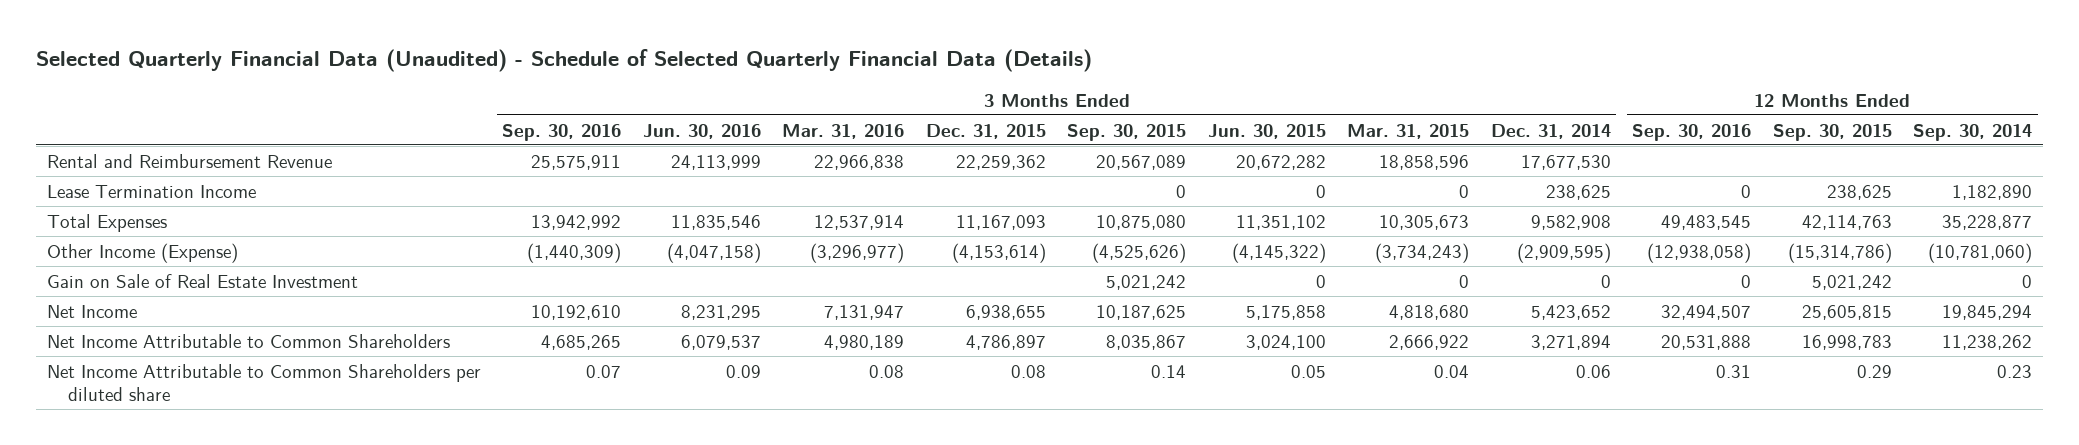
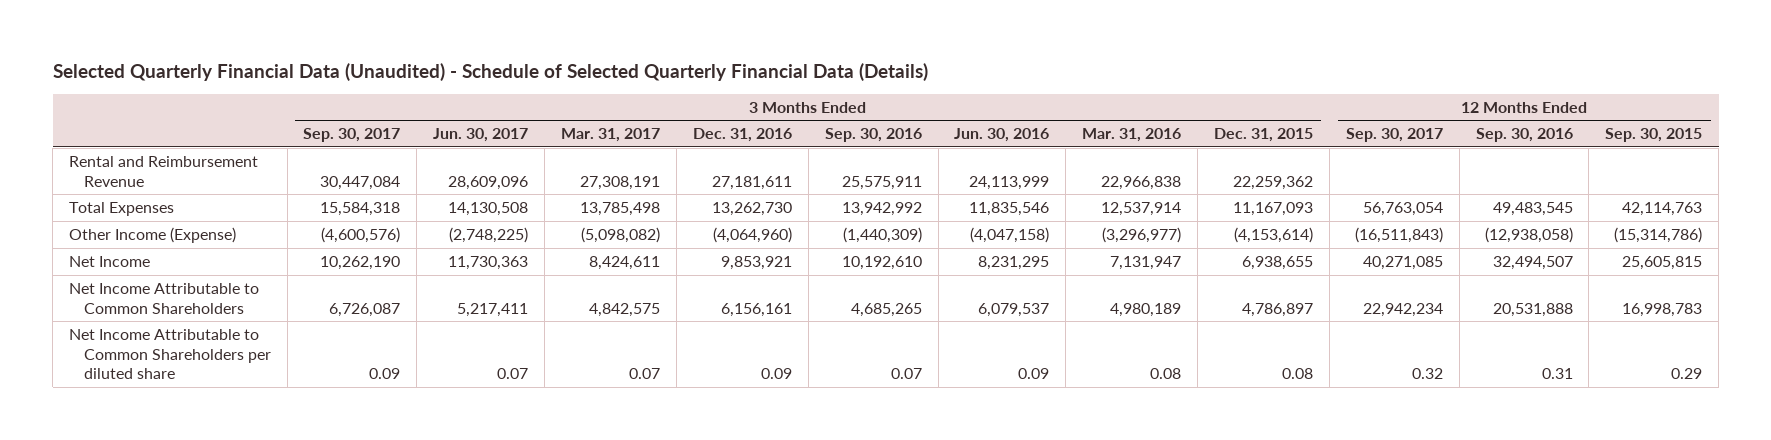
- | 3 Months Ended Sep. 30, 2016 | 3 Months Ended Jun. 30, 2016 | 3 Months Ended Mar. 31, 2016 | 3 Months Ended Dec. 31, 2015 | 3 Months Ended Sep. 30, 2015 | 3 Months Ended Jun. 30, 2015 | 3 Months Ended Mar. 31, 2015 | 3 Months Ended Dec. 31, 2014 | 12 Months Ended Sep. 30, 2016 | 12 Months Ended Sep. 30, 2015 | 12 Months Ended Sep. 30, 2014
+ | 3 Months Ended Sep. 30, 2017 | 3 Months Ended Jun. 30, 2017 | 3 Months Ended Mar. 31, 2017 | 3 Months Ended Dec. 31, 2016 | 3 Months Ended Sep. 30, 2016 | 3 Months Ended Jun. 30, 2016 | 3 Months Ended Mar. 31, 2016 | 3 Months Ended Dec. 31, 2015 | 12 Months Ended Sep. 30, 2017 | 12 Months Ended Sep. 30, 2016 | 12 Months Ended Sep. 30, 2015
- Lease Termination Income | | | | | 0 | 0 | 0 | 238,625 | 0 | 238,625 | 1,182,890
- Gain on Sale of Real Estate Investment | | | | | 5,021,242 | 0 | 0 | 0 | 0 | 5,021,242 | 0

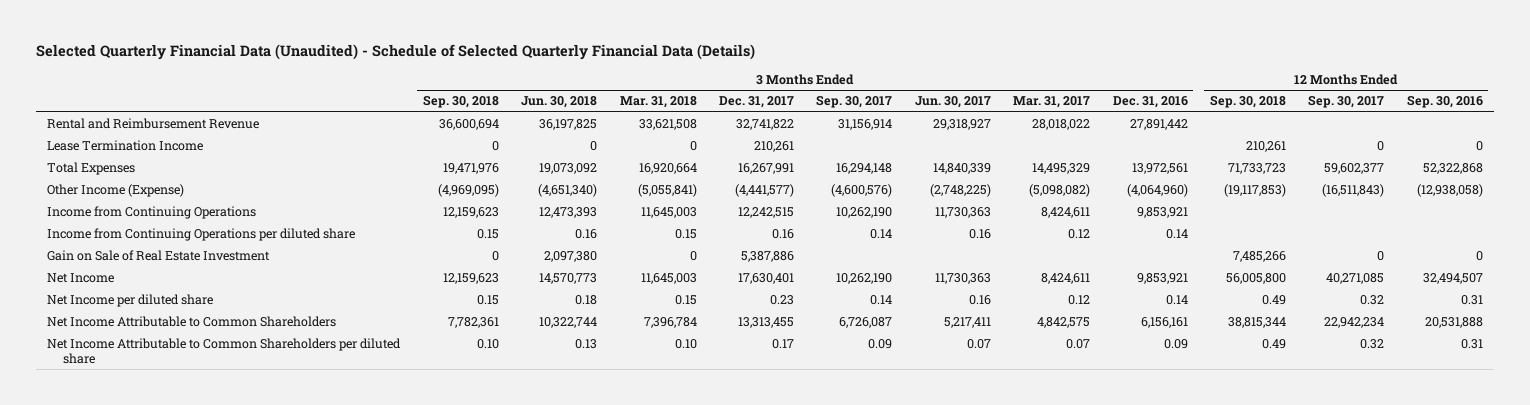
- | 3 Months Ended Sep. 30, 2017 | 3 Months Ended Jun. 30, 2017 | 3 Months Ended Mar. 31, 2017 | 3 Months Ended Dec. 31, 2016 | 3 Months Ended Sep. 30, 2016 | 3 Months Ended Jun. 30, 2016 | 3 Months Ended Mar. 31, 2016 | 3 Months Ended Dec. 31, 2015 | 12 Months Ended Sep. 30, 2017 | 12 Months Ended Sep. 30, 2016 | 12 Months Ended Sep. 30, 2015
+ | 3 Months Ended Sep. 30, 2018 | 3 Months Ended Jun. 30, 2018 | 3 Months Ended Mar. 31, 2018 | 3 Months Ended Dec. 31, 2017 | 3 Months Ended Sep. 30, 2017 | 3 Months Ended Jun. 30, 2017 | 3 Months Ended Mar. 31, 2017 | 3 Months Ended Dec. 31, 2016 | 12 Months Ended Sep. 30, 2018 | 12 Months Ended Sep. 30, 2017 | 12 Months Ended Sep. 30, 2016
- Rental and Reimbursement Revenue | 30,447,084 | 28,609,096 | 27,308,191 | 27,181,611 | 25,575,911 | 24,113,999 | 22,966,838 | 22,259,362 | | |
- Total Expenses | 15,584,318 | 14,130,508 | 13,785,498 | 13,262,730 | 13,942,992 | 11,835,546 | 12,537,914 | 11,167,093 | 56,763,054 | 49,483,545 | 42,114,763
+ Rental and Reimbursement Revenue | 36,600,694 | 36,197,825 | 33,621,508 | 32,741,822 | 31,156,914 | 29,318,927 | 28,018,022 | 27,891,442 | | |
+ Lease Termination Income | 0 | 0 | 0 | 210,261 | | | | | 210,261 | 0 | 0
+ Total Expenses | 19,471,976 | 19,073,092 | 16,920,664 | 16,267,991 | 16,294,148 | 14,840,339 | 14,495,329 | 13,972,561 | 71,733,723 | 59,602,377 | 52,322,868
+ Income from Continuing Operations | 12,159,623 | 12,473,393 | 11,645,003 | 12,242,515 | 10,262,190 | 11,730,363 | 8,424,611 | 9,853,921 | | |
+ Income from Continuing Operations per diluted share | 0.15 | 0.16 | 0.15 | 0.16 | 0.14 | 0.16 | 0.12 | 0.14 | | |
+ Gain on Sale of Real Estate Investment | 0 | 2,097,380 | 0 | 5,387,886 | | | | | 7,485,266 | 0 | 0
+ Net Income per diluted share | 0.15 | 0.18 | 0.15 | 0.23 | 0.14 | 0.16 | 0.12 | 0.14 | 0.49 | 0.32 | 0.31

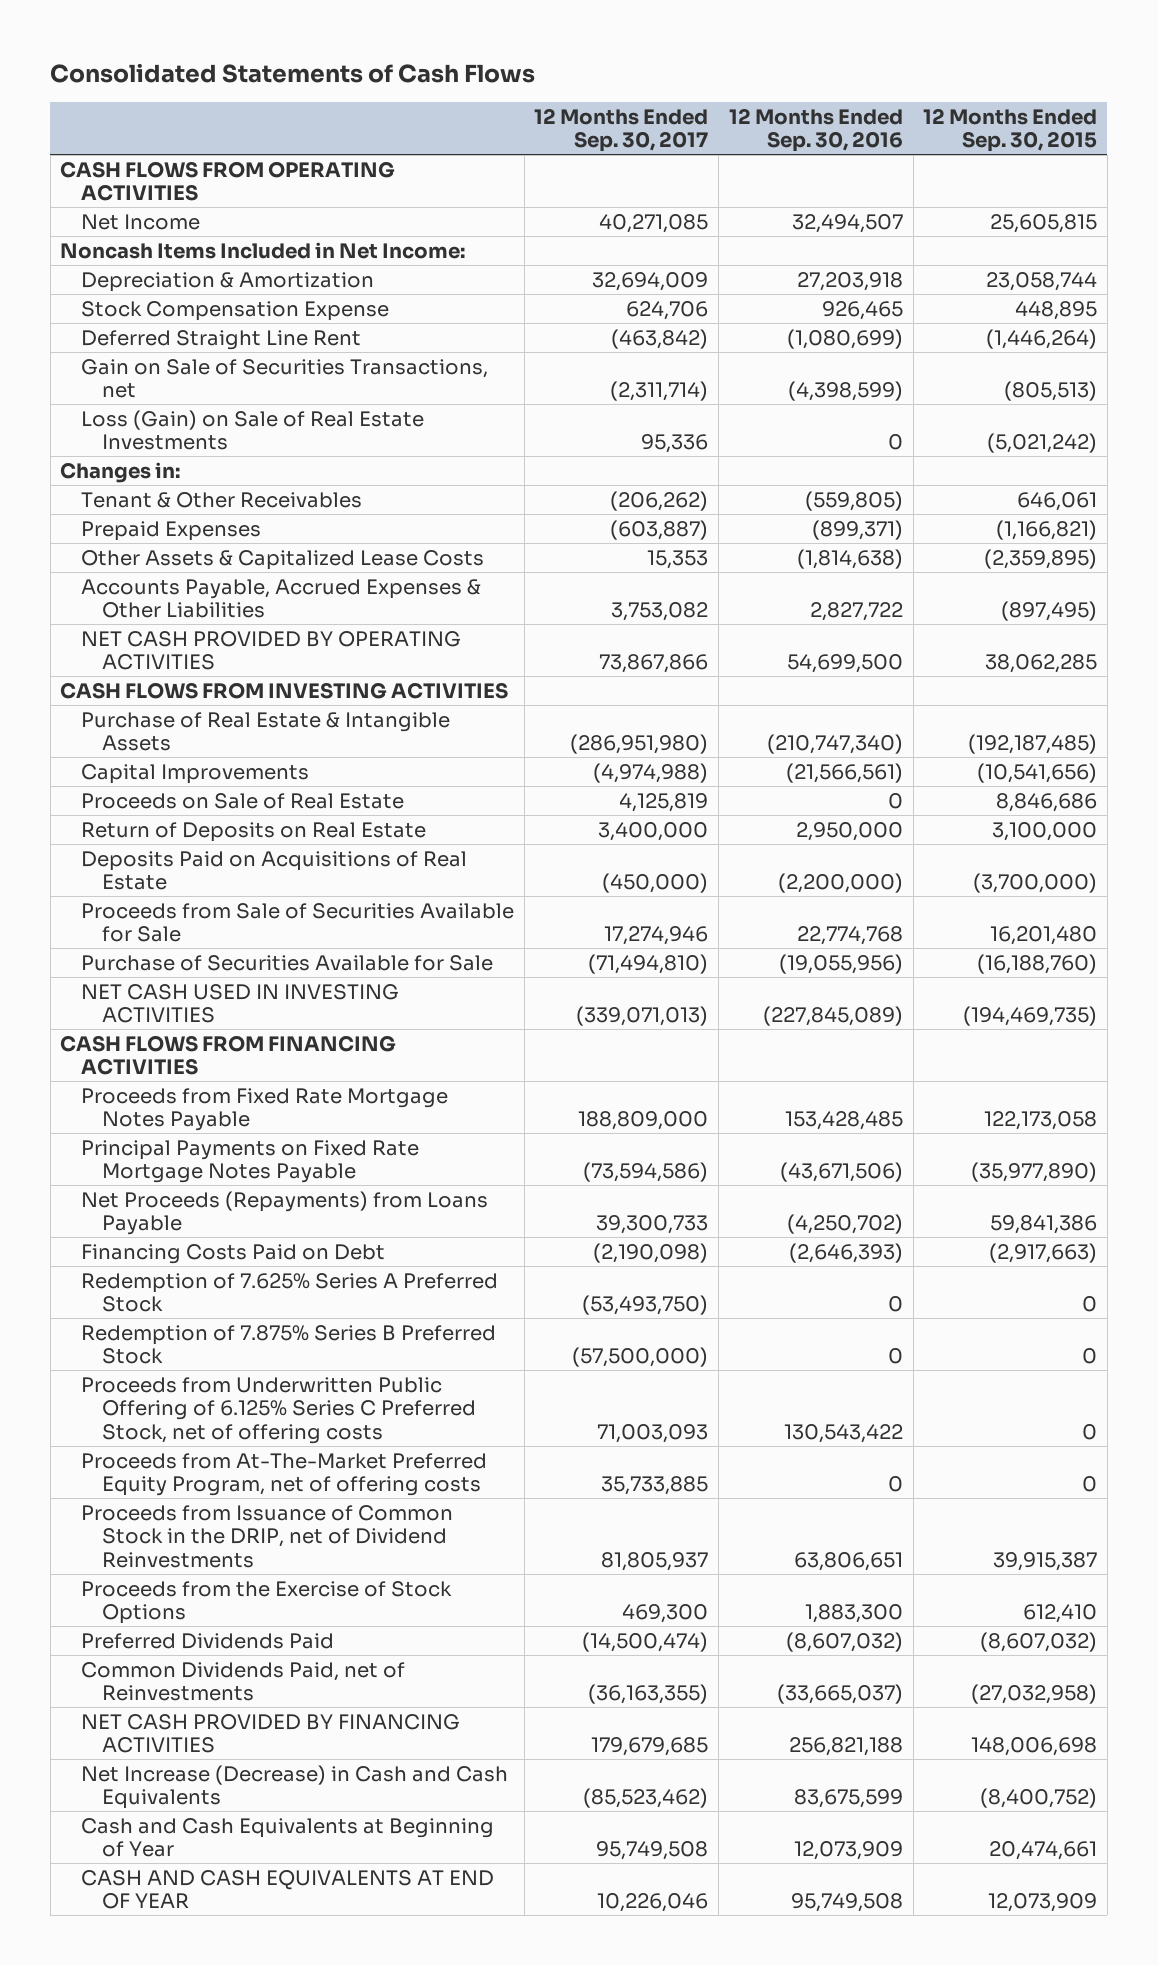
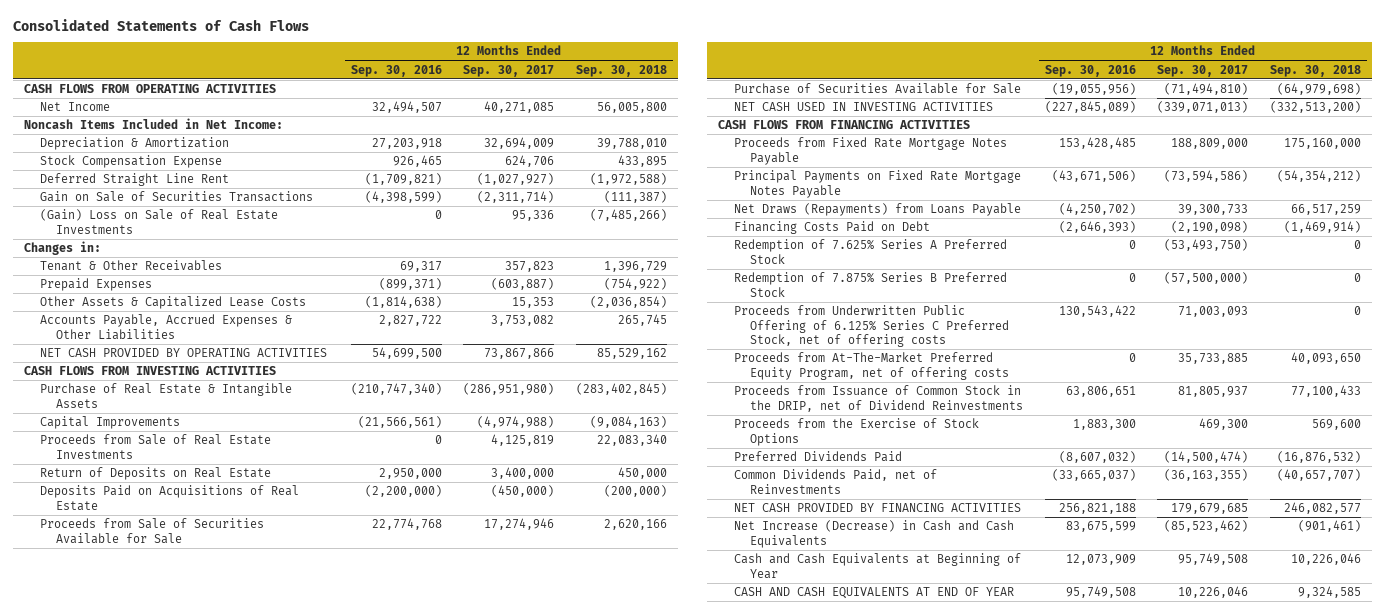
- | 12 Months Ended Sep. 30, 2017 | 12 Months Ended Sep. 30, 2016 | 12 Months Ended Sep. 30, 2015
+ | 12 Months Ended Sep. 30, 2016 | 12 Months Ended Sep. 30, 2017 | 12 Months Ended Sep. 30, 2018
- Deferred Straight Line Rent | (463,842) | (1,080,699) | (1,446,264)
- Gain on Sale of Securities Transactions, net | (2,311,714) | (4,398,599) | (805,513)
- Loss (Gain) on Sale of Real Estate Investments | 95,336 | 0 | (5,021,242)
+ Deferred Straight Line Rent | (1,709,821) | (1,027,927) | (1,972,588)
+ Gain on Sale of Securities Transactions | (4,398,599) | (2,311,714) | (111,387)
+ (Gain) Loss on Sale of Real Estate Investments | 0 | 95,336 | (7,485,266)
- Tenant & Other Receivables | (206,262) | (559,805) | 646,061
+ Tenant & Other Receivables | 69,317 | 357,823 | 1,396,729
- Proceeds on Sale of Real Estate | 4,125,819 | 0 | 8,846,686
+ Proceeds from Sale of Real Estate Investments | 0 | 4,125,819 | 22,083,340
- Net Proceeds (Repayments) from Loans Payable | 39,300,733 | (4,250,702) | 59,841,386
+ Net Draws (Repayments) from Loans Payable | (4,250,702) | 39,300,733 | 66,517,259

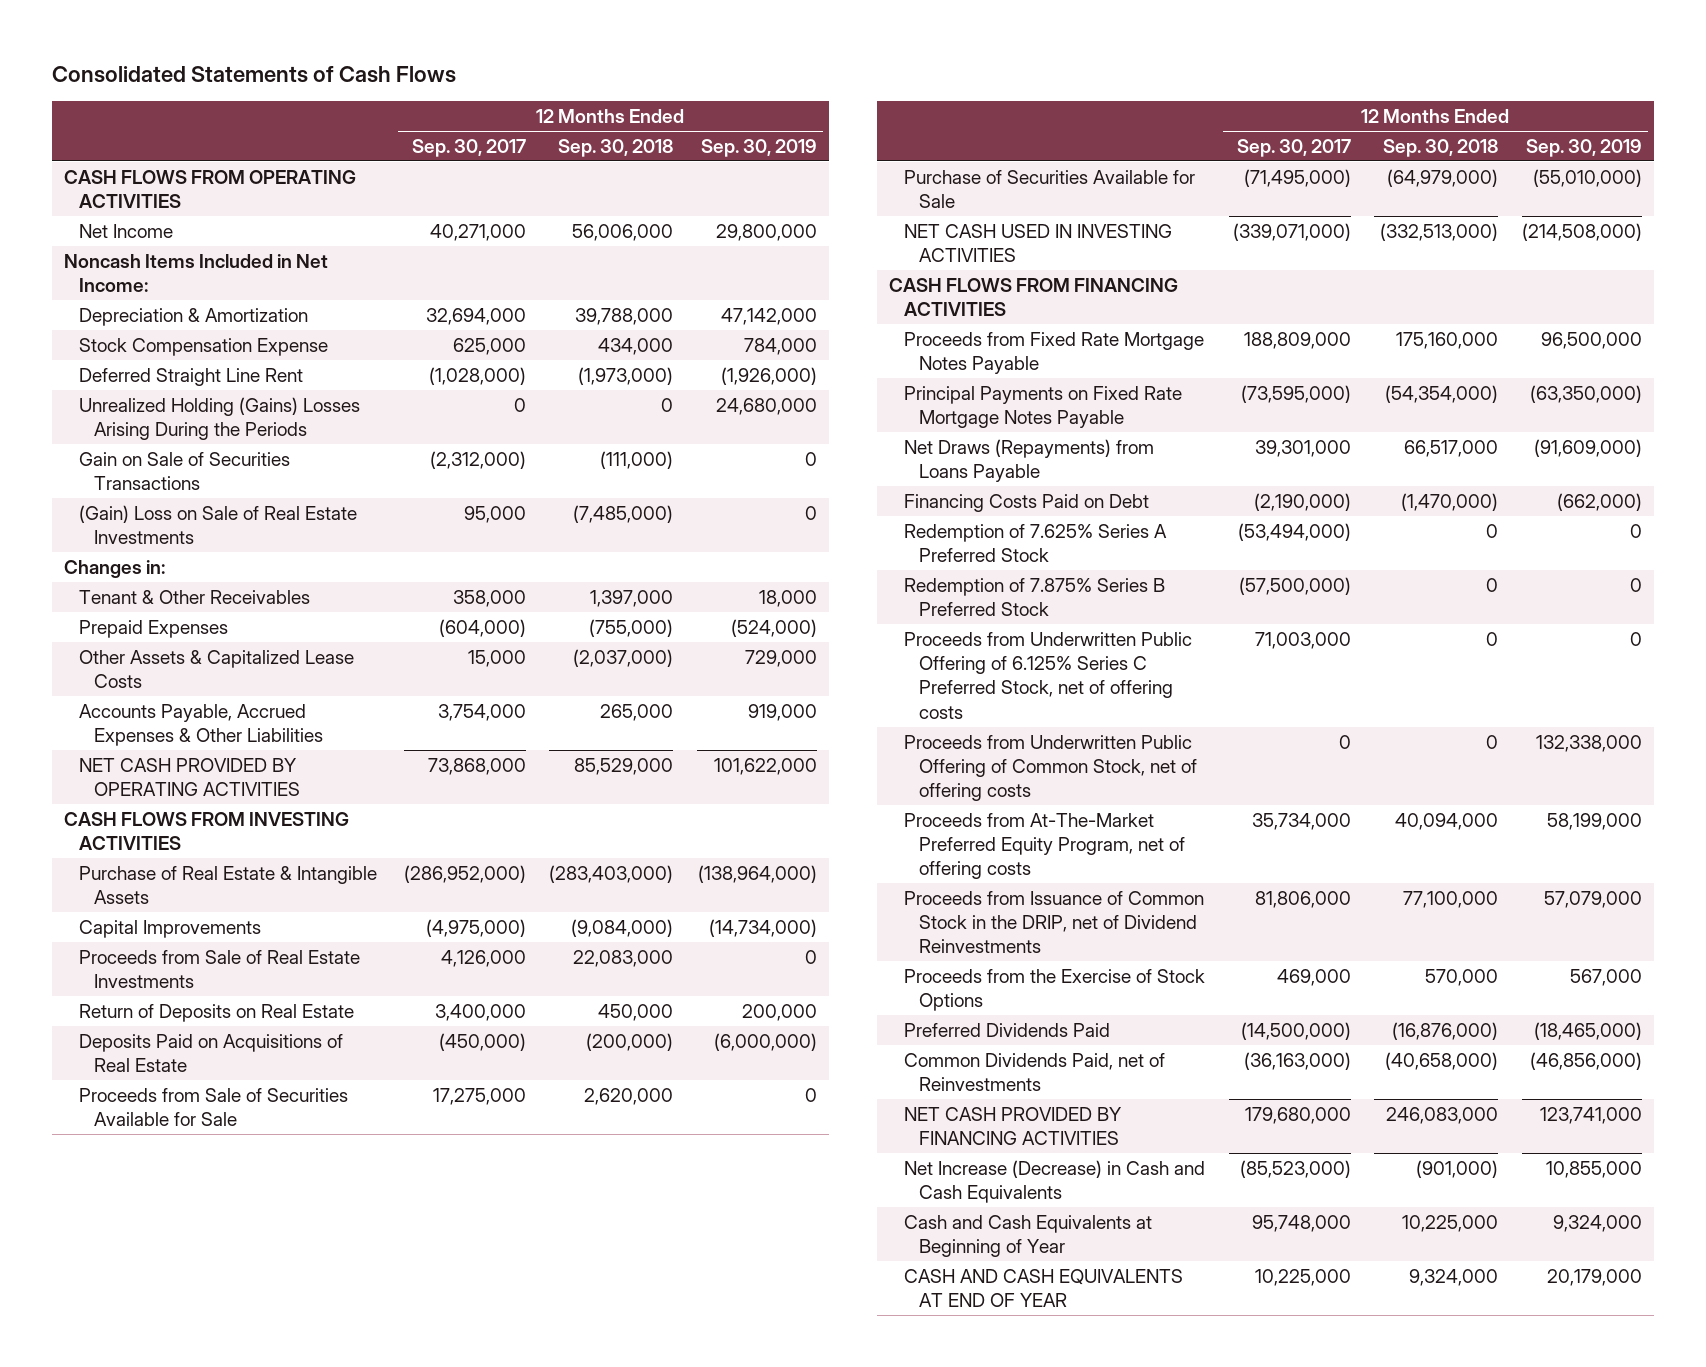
- | 12 Months Ended Sep. 30, 2016 | 12 Months Ended Sep. 30, 2017 | 12 Months Ended Sep. 30, 2018
+ | 12 Months Ended Sep. 30, 2017 | 12 Months Ended Sep. 30, 2018 | 12 Months Ended Sep. 30, 2019
- Net Income | 32,494,507 | 40,271,085 | 56,005,800
+ Net Income | 40,271,000 | 56,006,000 | 29,800,000
- Depreciation & Amortization | 27,203,918 | 32,694,009 | 39,788,010
- Stock Compensation Expense | 926,465 | 624,706 | 433,895
- Deferred Straight Line Rent | (1,709,821) | (1,027,927) | (1,972,588)
- Gain on Sale of Securities Transactions | (4,398,599) | (2,311,714) | (111,387)
- (Gain) Loss on Sale of Real Estate Investments | 0 | 95,336 | (7,485,266)
+ Depreciation & Amortization | 32,694,000 | 39,788,000 | 47,142,000
+ Stock Compensation Expense | 625,000 | 434,000 | 784,000
+ Deferred Straight Line Rent | (1,028,000) | (1,973,000) | (1,926,000)
+ Unrealized Holding (Gains) Losses Arising During the Periods | 0 | 0 | 24,680,000
+ Gain on Sale of Securities Transactions | (2,312,000) | (111,000) | 0
+ (Gain) Loss on Sale of Real Estate Investments | 95,000 | (7,485,000) | 0
- Tenant & Other Receivables | 69,317 | 357,823 | 1,396,729
- Prepaid Expenses | (899,371) | (603,887) | (754,922)
- Other Assets & Capitalized Lease Costs | (1,814,638) | 15,353 | (2,036,854)
- Accounts Payable, Accrued Expenses & Other Liabilities | 2,827,722 | 3,753,082 | 265,745
- NET CASH PROVIDED BY OPERATING ACTIVITIES | 54,699,500 | 73,867,866 | 85,529,162
+ Tenant & Other Receivables | 358,000 | 1,397,000 | 18,000
+ Prepaid Expenses | (604,000) | (755,000) | (524,000)
+ Other Assets & Capitalized Lease Costs | 15,000 | (2,037,000) | 729,000
+ Accounts Payable, Accrued Expenses & Other Liabilities | 3,754,000 | 265,000 | 919,000
+ NET CASH PROVIDED BY OPERATING ACTIVITIES | 73,868,000 | 85,529,000 | 101,622,000
- Purchase of Real Estate & Intangible Assets | (210,747,340) | (286,951,980) | (283,402,845)
- Capital Improvements | (21,566,561) | (4,974,988) | (9,084,163)
- Proceeds from Sale of Real Estate Investments | 0 | 4,125,819 | 22,083,340
+ Purchase of Real Estate & Intangible Assets | (286,952,000) | (283,403,000) | (138,964,000)
+ Capital Improvements | (4,975,000) | (9,084,000) | (14,734,000)
+ Proceeds from Sale of Real Estate Investments | 4,126,000 | 22,083,000 | 0
- Proceeds from Sale of Securities Available for Sale | 22,774,768 | 17,274,946 | 2,620,166
- Purchase of Securities Available for Sale | (19,055,956) | (71,494,810) | (64,979,698)
- NET CASH USED IN INVESTING ACTIVITIES | (227,845,089) | (339,071,013) | (332,513,200)
+ Proceeds from Sale of Securities Available for Sale | 17,275,000 | 2,620,000 | 0
+ Purchase of Securities Available for Sale | (71,495,000) | (64,979,000) | (55,010,000)
+ NET CASH USED IN INVESTING ACTIVITIES | (339,071,000) | (332,513,000) | (214,508,000)
- Principal Payments on Fixed Rate Mortgage Notes Payable | (43,671,506) | (73,594,586) | (54,354,212)
- Net Draws (Repayments) from Loans Payable | (4,250,702) | 39,300,733 | 66,517,259
- Financing Costs Paid on Debt | (2,646,393) | (2,190,098) | (1,469,914)
- Redemption of 7.625% Series A Preferred Stock | 0 | (53,493,750) | 0
+ Principal Payments on Fixed Rate Mortgage Notes Payable | (73,595,000) | (54,354,000) | (63,350,000)
+ Net Draws (Repayments) from Loans Payable | 39,301,000 | 66,517,000 | (91,609,000)
+ Financing Costs Paid on Debt | (2,190,000) | (1,470,000) | (662,000)
+ Redemption of 7.625% Series A Preferred Stock | (53,494,000) | 0 | 0
- Proceeds from Underwritten Public Offering of 6.125% Series C Preferred Stock, net of offering costs | 130,543,422 | 71,003,093 | 0
- Proceeds from At-The-Market Preferred Equity Program, net of offering costs | 0 | 35,733,885 | 40,093,650
- Proceeds from Issuance of Common Stock in the DRIP, net of Dividend Reinvestments | 63,806,651 | 81,805,937 | 77,100,433
- Proceeds from the Exercise of Stock Options | 1,883,300 | 469,300 | 569,600
- Preferred Dividends Paid | (8,607,032) | (14,500,474) | (16,876,532)
- Common Dividends Paid, net of Reinvestments | (33,665,037) | (36,163,355) | (40,657,707)
- NET CASH PROVIDED BY FINANCING ACTIVITIES | 256,821,188 | 179,679,685 | 246,082,577
- Net Increase (Decrease) in Cash and Cash Equivalents | 83,675,599 | (85,523,462) | (901,461)
- Cash and Cash Equivalents at Beginning of Year | 12,073,909 | 95,749,508 | 10,226,046
- CASH AND CASH EQUIVALENTS AT END OF YEAR | 95,749,508 | 10,226,046 | 9,324,585
+ Proceeds from Underwritten Public Offering of 6.125% Series C Preferred Stock, net of offering costs | 71,003,000 | 0 | 0
+ Proceeds from Underwritten Public Offering of Common Stock, net of offering costs | 0 | 0 | 132,338,000
+ Proceeds from At-The-Market Preferred Equity Program, net of offering costs | 35,734,000 | 40,094,000 | 58,199,000
+ Proceeds from Issuance of Common Stock in the DRIP, net of Dividend Reinvestments | 81,806,000 | 77,100,000 | 57,079,000
+ Proceeds from the Exercise of Stock Options | 469,000 | 570,000 | 567,000
+ Preferred Dividends Paid | (14,500,000) | (16,876,000) | (18,465,000)
+ Common Dividends Paid, net of Reinvestments | (36,163,000) | (40,658,000) | (46,856,000)
+ NET CASH PROVIDED BY FINANCING ACTIVITIES | 179,680,000 | 246,083,000 | 123,741,000
+ Net Increase (Decrease) in Cash and Cash Equivalents | (85,523,000) | (901,000) | 10,855,000
+ Cash and Cash Equivalents at Beginning of Year | 95,748,000 | 10,225,000 | 9,324,000
+ CASH AND CASH EQUIVALENTS AT END OF YEAR | 10,225,000 | 9,324,000 | 20,179,000

